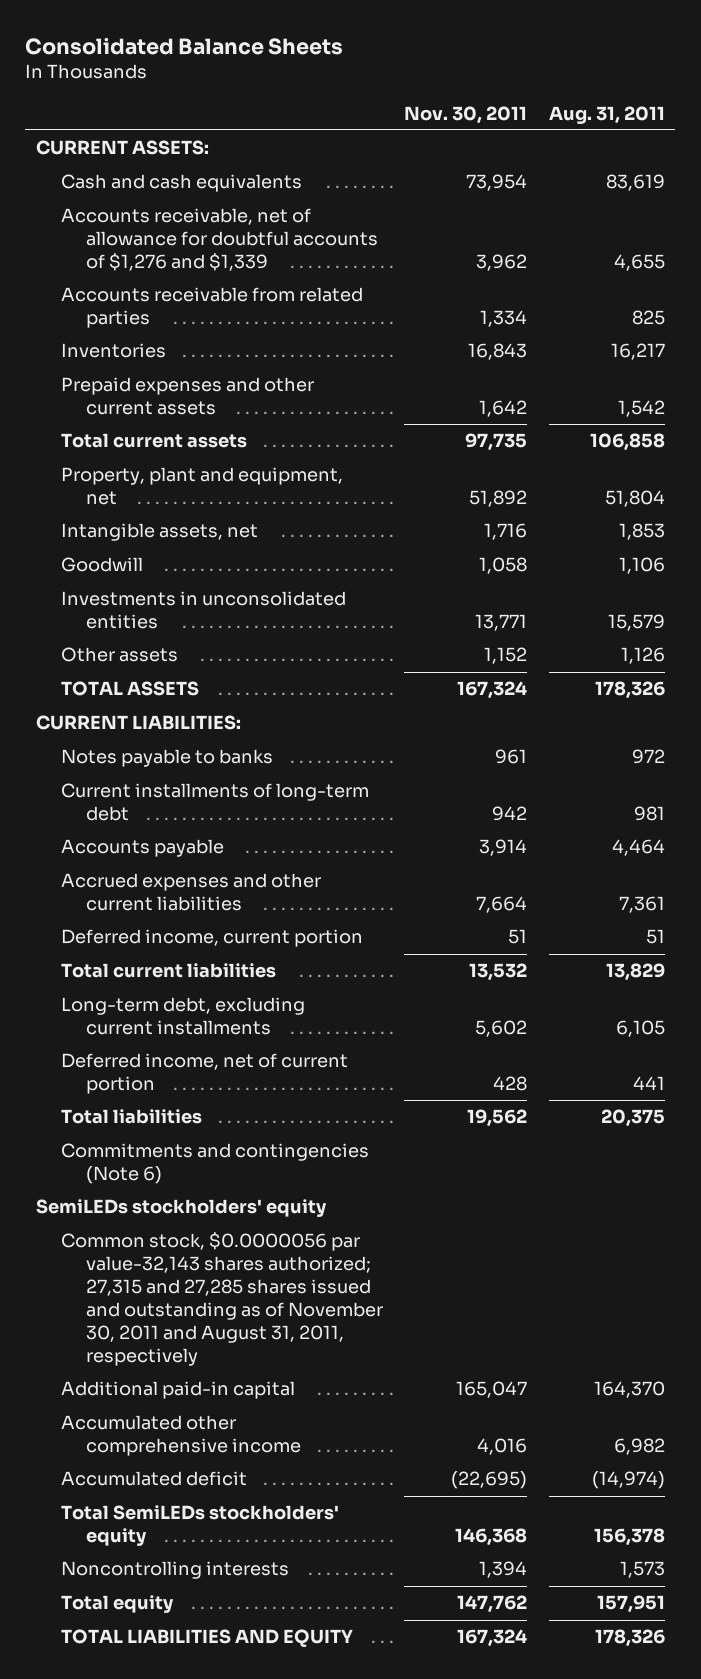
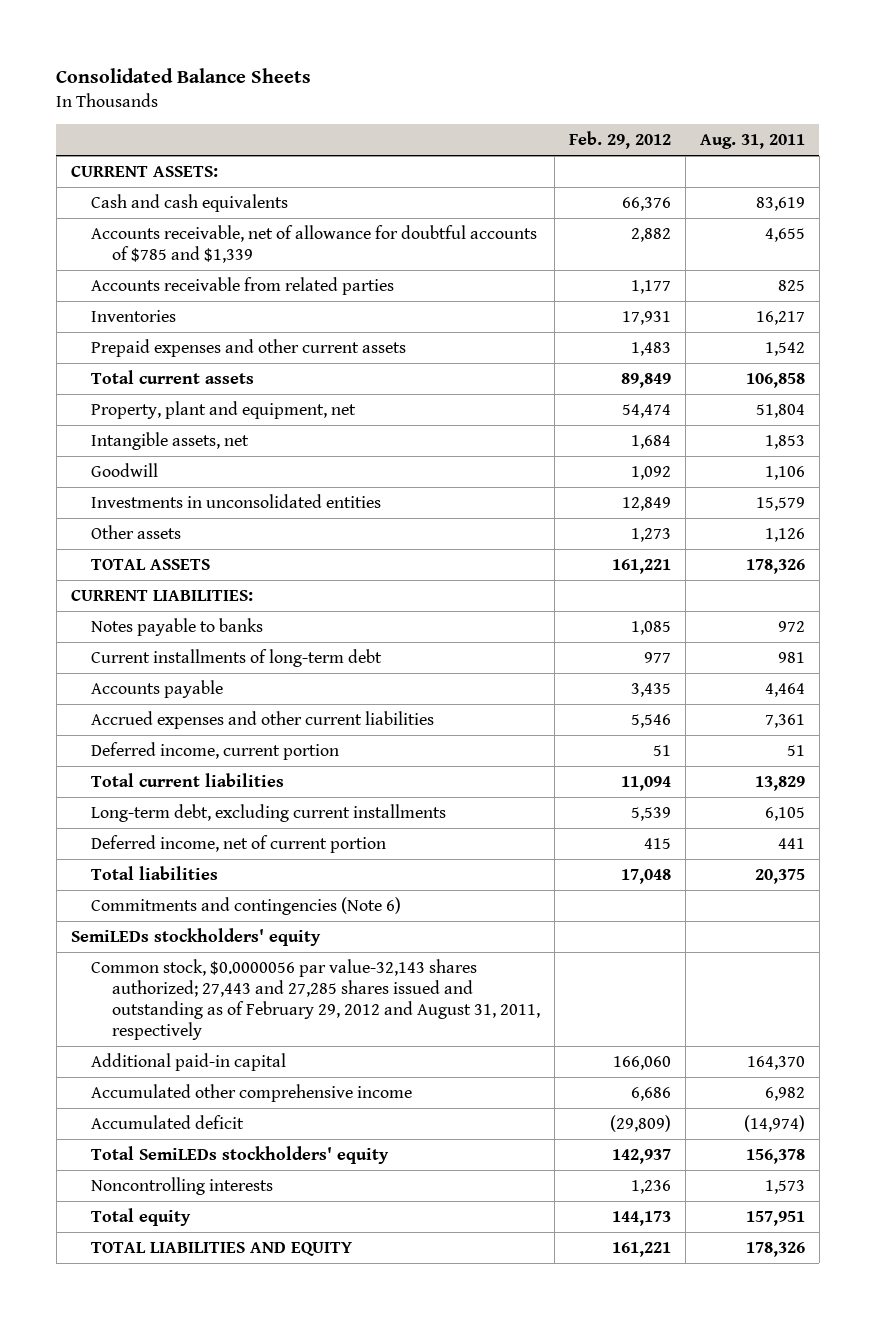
- | Nov. 30, 2011 | Aug. 31, 2011
+ | Feb. 29, 2012 | Aug. 31, 2011
- Accounts receivable, net of allowance for doubtful accounts of $1,276 and $1,339 | 3,962 | 4,655
+ Accounts receivable, net of allowance for doubtful accounts of $785 and $1,339 | 2,882 | 4,655
- Common stock, $0.0000056 par value-32,143 shares authorized; 27,315 and 27,285 shares issued and outstanding as of November 30, 2011 and August 31, 2011, respectively
+ Common stock, $0.0000056 par value-32,143 shares authorized; 27,443 and 27,285 shares issued and outstanding as of February 29, 2012 and August 31, 2011, respectively

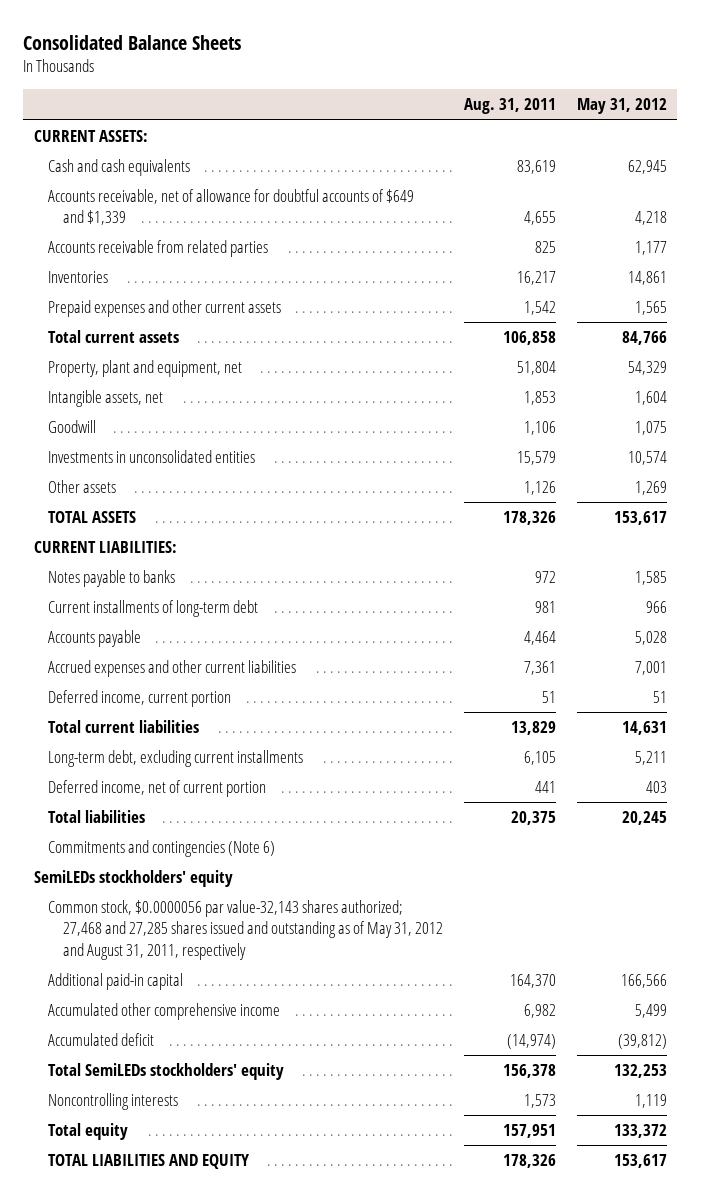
- | Feb. 29, 2012 | Aug. 31, 2011
+ | Aug. 31, 2011 | May 31, 2012
- Accounts receivable, net of allowance for doubtful accounts of $785 and $1,339 | 2,882 | 4,655
+ Accounts receivable, net of allowance for doubtful accounts of $649 and $1,339 | 4,655 | 4,218
- Common stock, $0.0000056 par value-32,143 shares authorized; 27,443 and 27,285 shares issued and outstanding as of February 29, 2012 and August 31, 2011, respectively
+ Common stock, $0.0000056 par value-32,143 shares authorized; 27,468 and 27,285 shares issued and outstanding as of May 31, 2012 and August 31, 2011, respectively

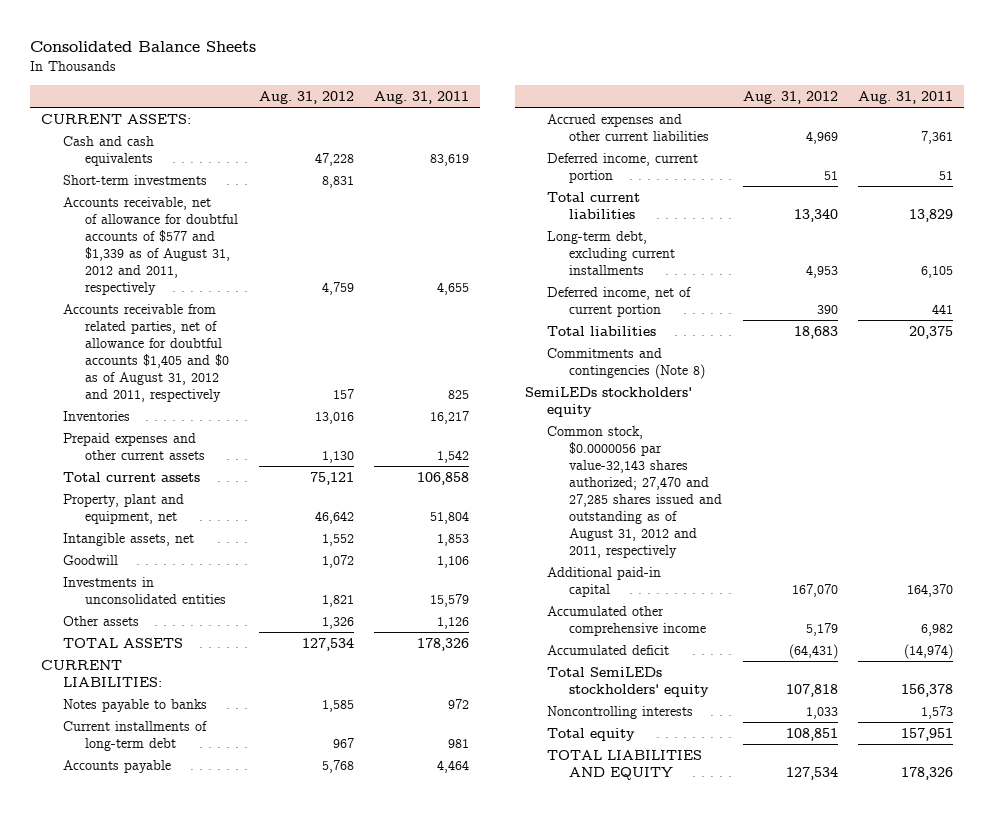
- | Aug. 31, 2011 | May 31, 2012
+ | Aug. 31, 2012 | Aug. 31, 2011
- Accounts receivable, net of allowance for doubtful accounts of $649 and $1,339 | 4,655 | 4,218
- Accounts receivable from related parties | 825 | 1,177
+ Short-term investments | 8,831 |
+ Accounts receivable, net of allowance for doubtful accounts of $577 and $1,339 as of August 31, 2012 and 2011, respectively | 4,759 | 4,655
+ Accounts receivable from related parties, net of allowance for doubtful accounts $1,405 and $0 as of August 31, 2012 and 2011, respectively | 157 | 825
- Commitments and contingencies (Note 6)
+ Commitments and contingencies (Note 8)
- Common stock, $0.0000056 par value-32,143 shares authorized; 27,468 and 27,285 shares issued and outstanding as of May 31, 2012 and August 31, 2011, respectively
+ Common stock, $0.0000056 par value-32,143 shares authorized; 27,470 and 27,285 shares issued and outstanding as of August 31, 2012 and 2011, respectively

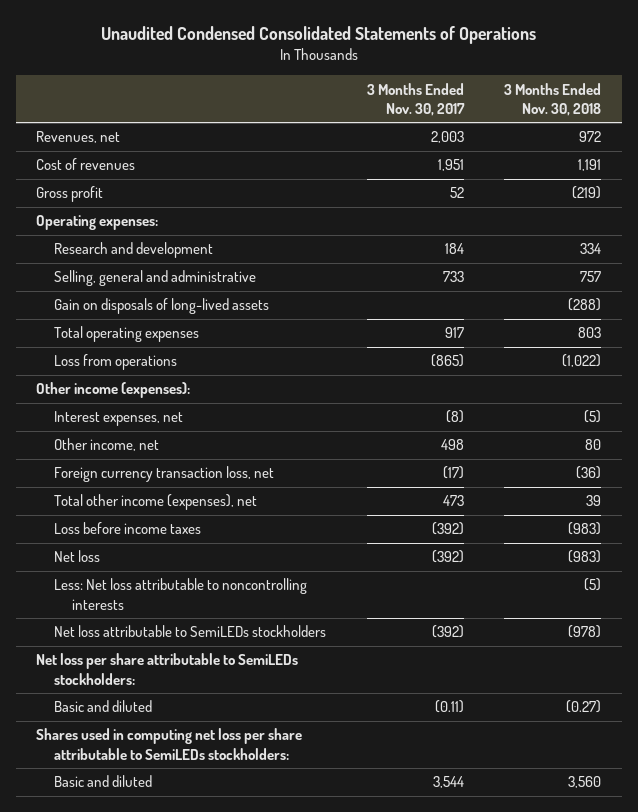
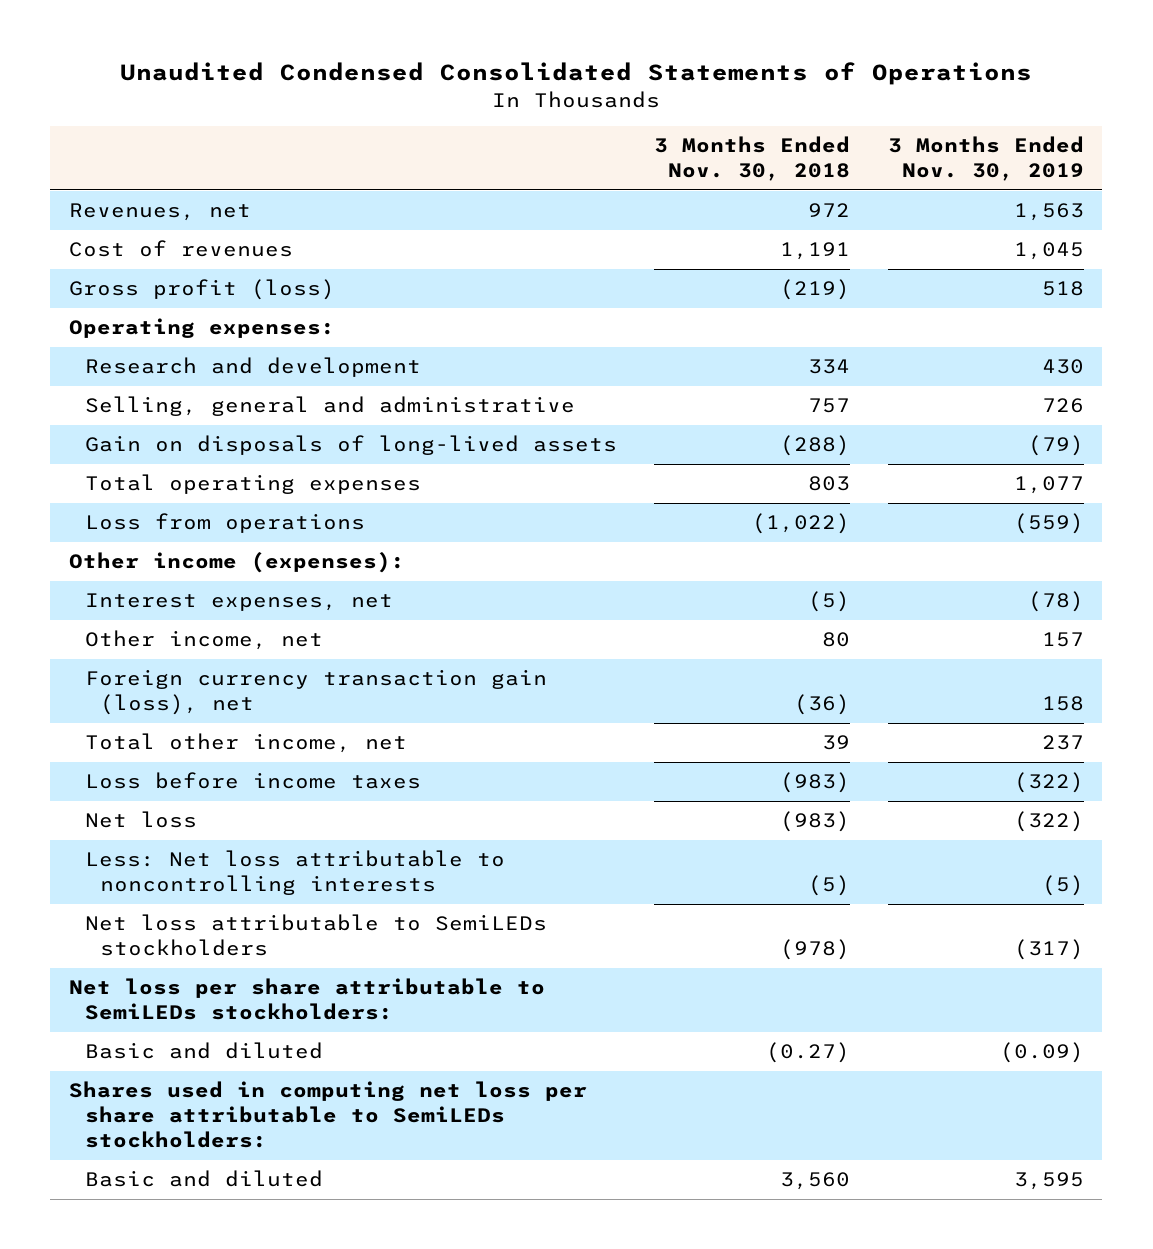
- | 3 Months Ended Nov. 30, 2017 | 3 Months Ended Nov. 30, 2018
+ | 3 Months Ended Nov. 30, 2018 | 3 Months Ended Nov. 30, 2019
- Gross profit | 52 | (219)
+ Gross profit (loss) | (219) | 518
- Foreign currency transaction loss, net | (17) | (36)
- Total other income (expenses), net | 473 | 39
+ Foreign currency transaction gain (loss), net | (36) | 158
+ Total other income, net | 39 | 237

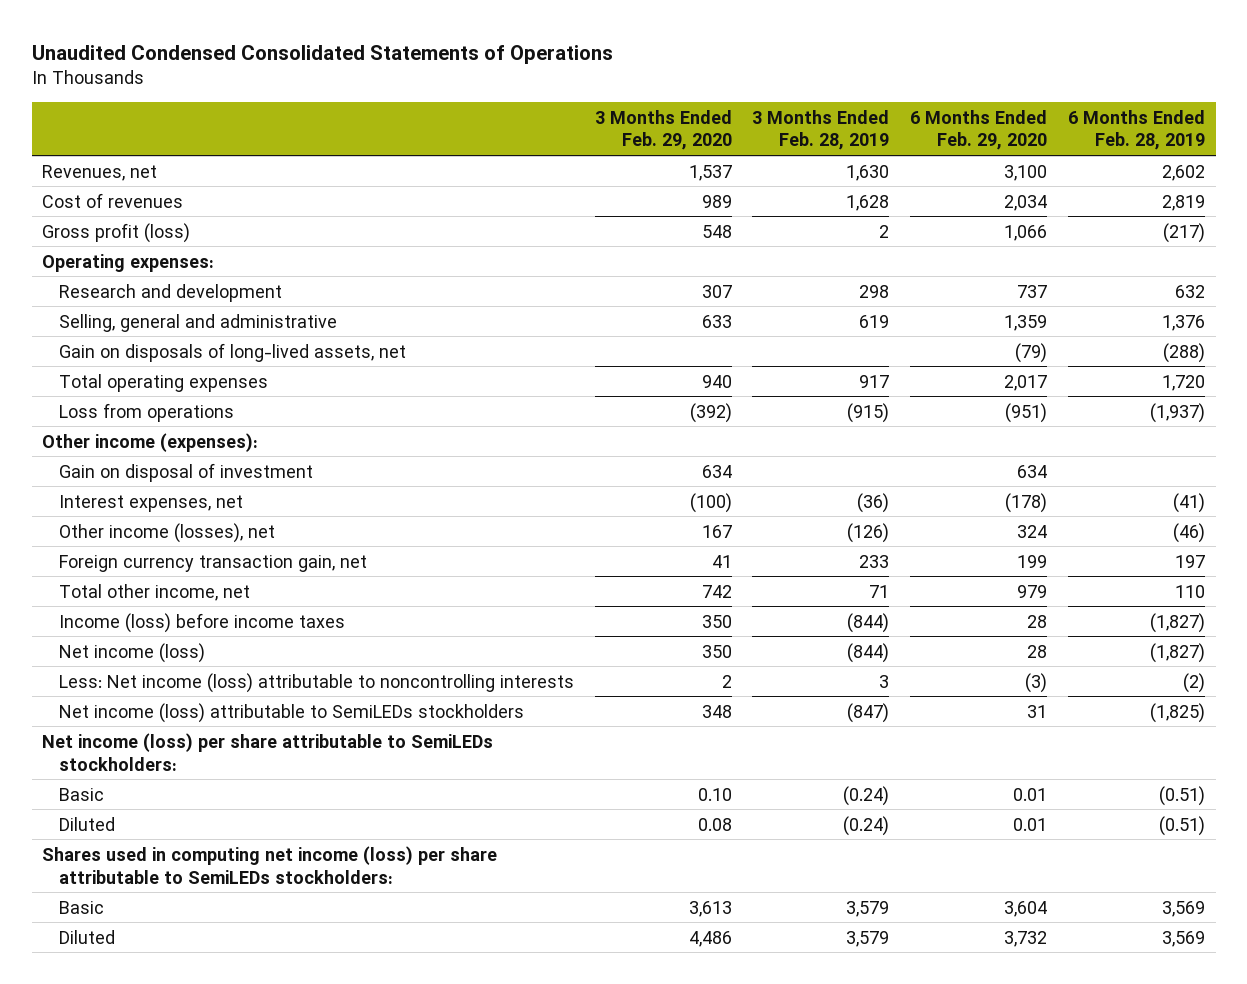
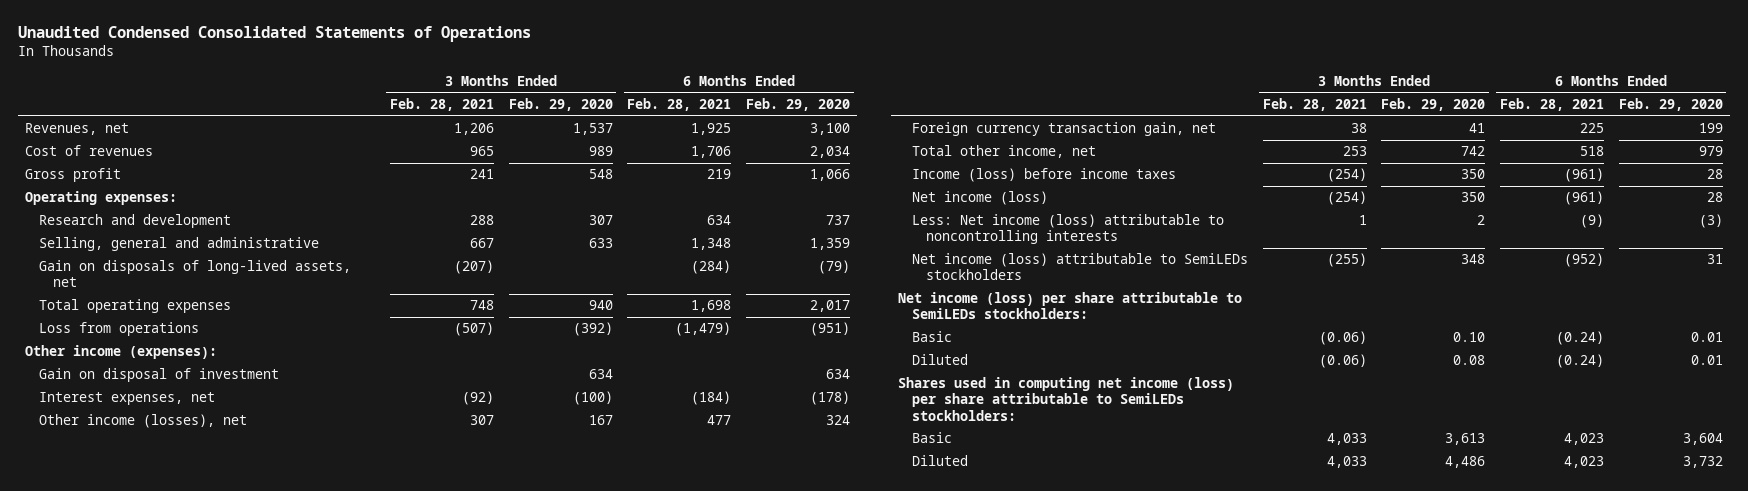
- | 3 Months Ended Feb. 29, 2020 | 3 Months Ended Feb. 28, 2019 | 6 Months Ended Feb. 29, 2020 | 6 Months Ended Feb. 28, 2019
+ | 3 Months Ended Feb. 28, 2021 | 3 Months Ended Feb. 29, 2020 | 6 Months Ended Feb. 28, 2021 | 6 Months Ended Feb. 29, 2020
- Gross profit (loss) | 548 | 2 | 1,066 | (217)
+ Gross profit | 241 | 548 | 219 | 1,066

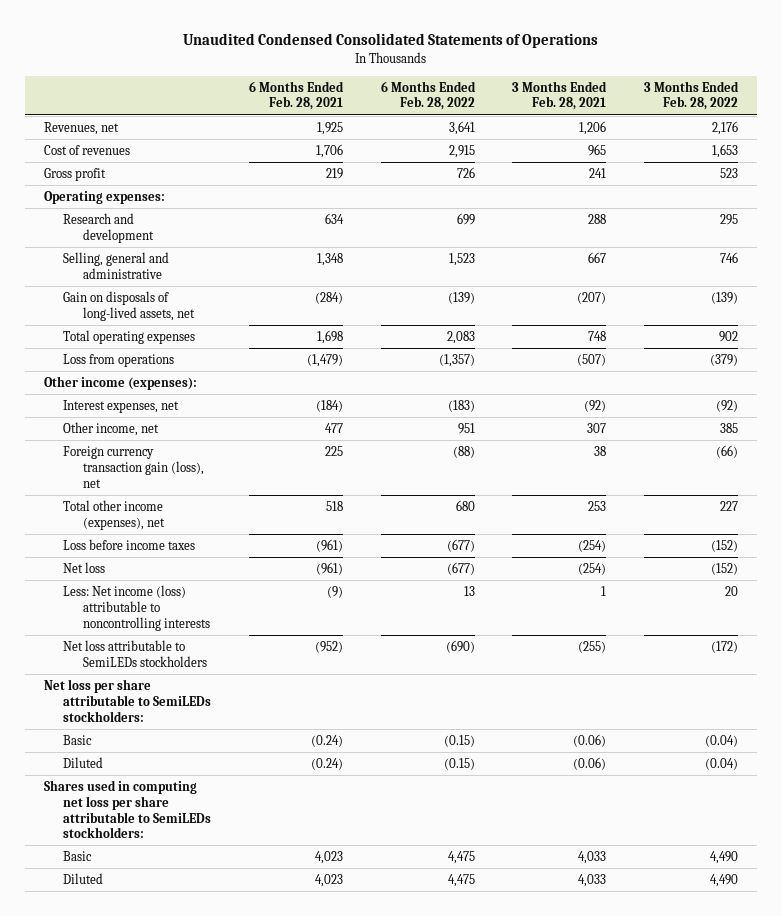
- | 3 Months Ended Feb. 28, 2021 | 3 Months Ended Feb. 29, 2020 | 6 Months Ended Feb. 28, 2021 | 6 Months Ended Feb. 29, 2020
+ | 6 Months Ended Feb. 28, 2021 | 6 Months Ended Feb. 28, 2022 | 3 Months Ended Feb. 28, 2021 | 3 Months Ended Feb. 28, 2022
- Gain on disposal of investment | | 634 | | 634
- Other income (losses), net | 307 | 167 | 477 | 324
- Foreign currency transaction gain, net | 38 | 41 | 225 | 199
- Total other income, net | 253 | 742 | 518 | 979
- Income (loss) before income taxes | (254) | 350 | (961) | 28
- Net income (loss) | (254) | 350 | (961) | 28
+ Other income, net | 477 | 951 | 307 | 385
+ Foreign currency transaction gain (loss), net | 225 | (88) | 38 | (66)
+ Total other income (expenses), net | 518 | 680 | 253 | 227
+ Loss before income taxes | (961) | (677) | (254) | (152)
+ Net loss | (961) | (677) | (254) | (152)
- Net income (loss) attributable to SemiLEDs stockholders | (255) | 348 | (952) | 31
- Net income (loss) per share attributable to SemiLEDs stockholders:
+ Net loss attributable to SemiLEDs stockholders | (952) | (690) | (255) | (172)
+ Net loss per share attributable to SemiLEDs stockholders:
- Shares used in computing net income (loss) per share attributable to SemiLEDs stockholders:
+ Shares used in computing net loss per share attributable to SemiLEDs stockholders:

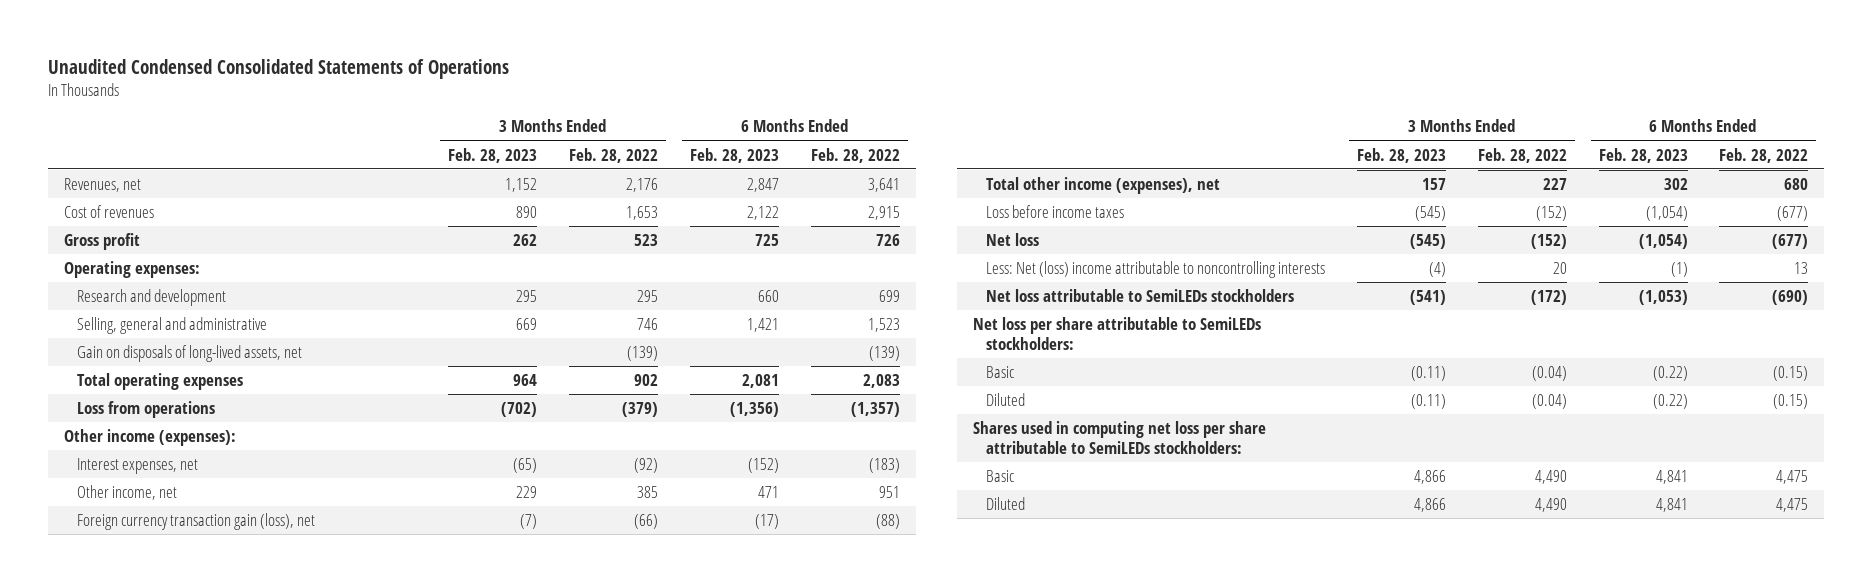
- | 6 Months Ended Feb. 28, 2021 | 6 Months Ended Feb. 28, 2022 | 3 Months Ended Feb. 28, 2021 | 3 Months Ended Feb. 28, 2022
+ | 3 Months Ended Feb. 28, 2023 | 3 Months Ended Feb. 28, 2022 | 6 Months Ended Feb. 28, 2023 | 6 Months Ended Feb. 28, 2022
- Less: Net income (loss) attributable to noncontrolling interests | (9) | 13 | 1 | 20
+ Less: Net (loss) income attributable to noncontrolling interests | (4) | 20 | (1) | 13

